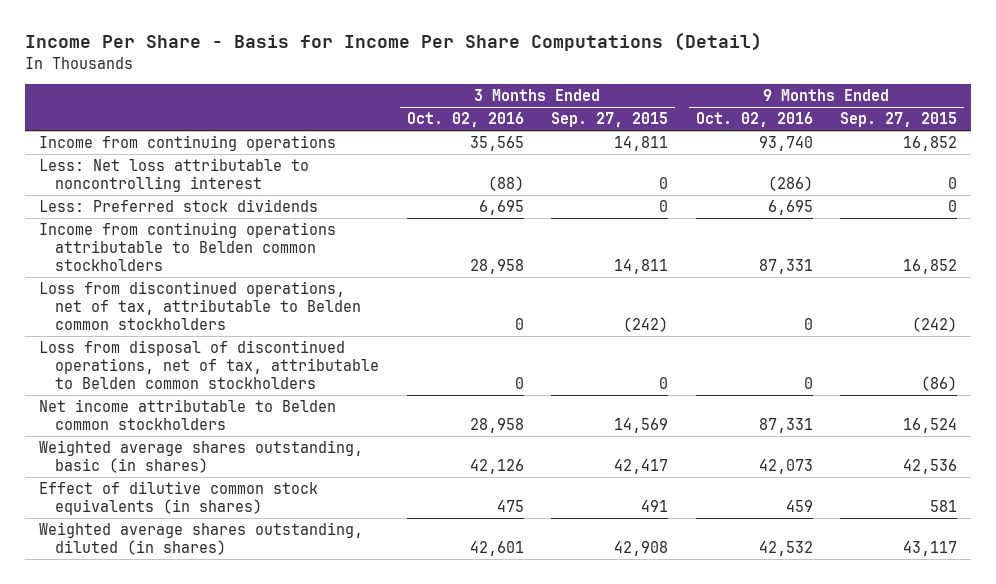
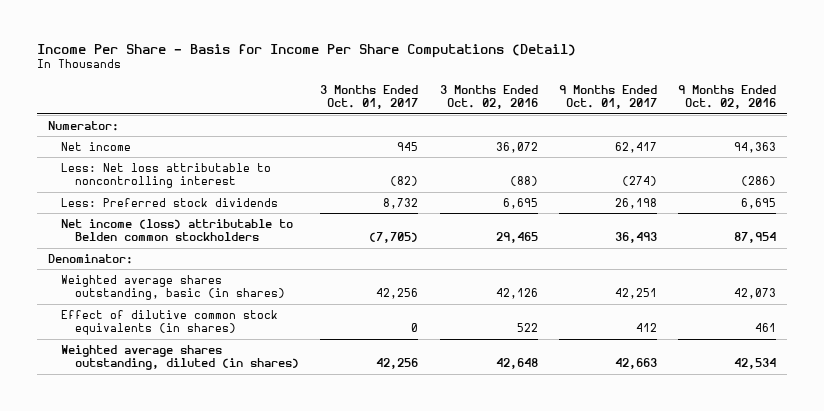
- | 3 Months Ended Oct. 02, 2016 | 3 Months Ended Sep. 27, 2015 | 9 Months Ended Oct. 02, 2016 | 9 Months Ended Sep. 27, 2015
+ | 3 Months Ended Oct. 01, 2017 | 3 Months Ended Oct. 02, 2016 | 9 Months Ended Oct. 01, 2017 | 9 Months Ended Oct. 02, 2016
- Income from continuing operations | 35,565 | 14,811 | 93,740 | 16,852
+ Numerator:
+ Net income | 945 | 36,072 | 62,417 | 94,363
- Income from continuing operations attributable to Belden common stockholders | 28,958 | 14,811 | 87,331 | 16,852
- Loss from discontinued operations, net of tax, attributable to Belden common stockholders | 0 | (242) | 0 | (242)
- Loss from disposal of discontinued operations, net of tax, attributable to Belden common stockholders | 0 | 0 | 0 | (86)
- Net income attributable to Belden common stockholders | 28,958 | 14,569 | 87,331 | 16,524
+ Net income (loss) attributable to Belden common stockholders | (7,705) | 29,465 | 36,493 | 87,954
+ Denominator:
- Effect of dilutive common stock equivalents (in shares) | 475 | 491 | 459 | 581
- Weighted average shares outstanding, diluted (in shares) | 42,601 | 42,908 | 42,532 | 43,117
+ Effect of dilutive common stock equivalents (in shares) | 0 | 522 | 412 | 461
+ Weighted average shares outstanding, diluted (in shares) | 42,256 | 42,648 | 42,663 | 42,534

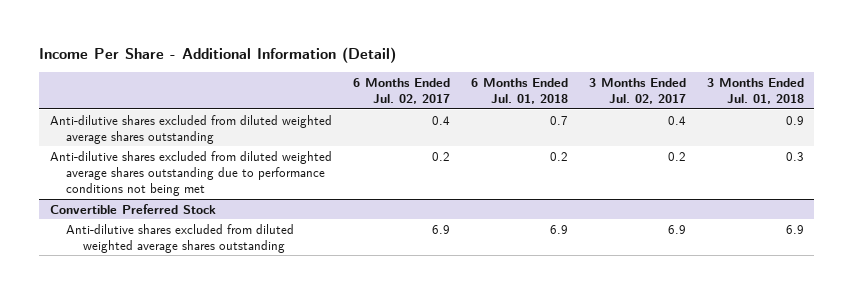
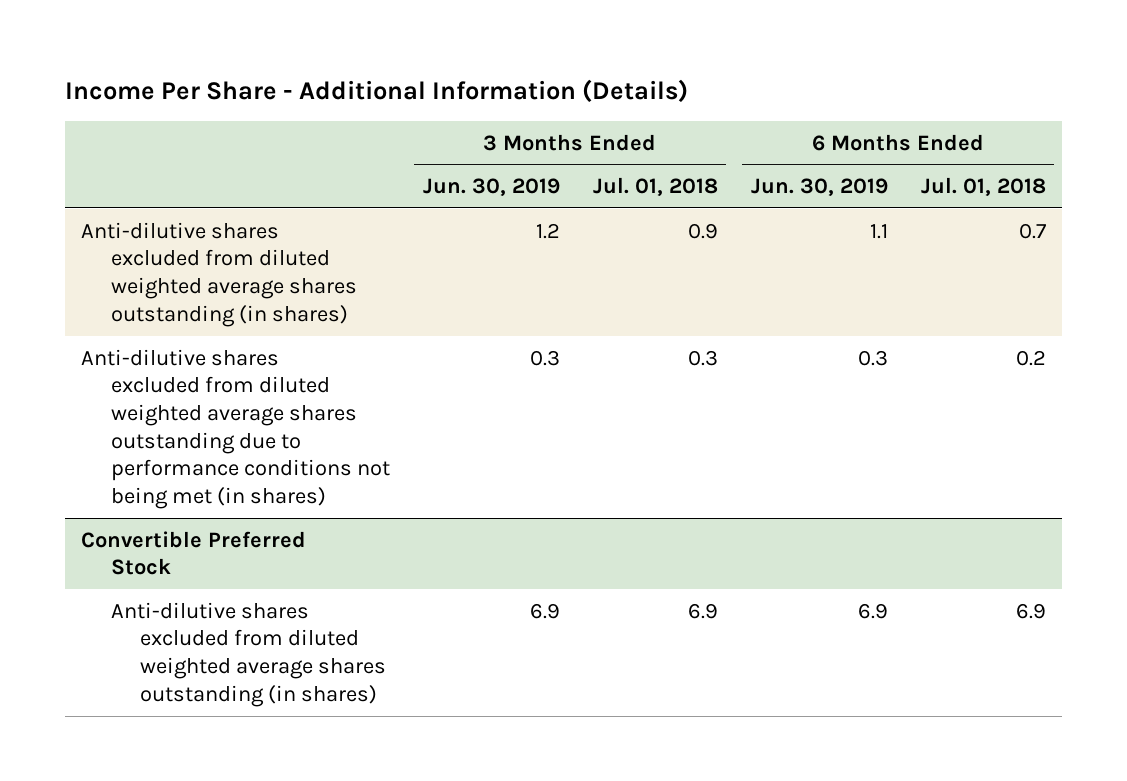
- Income Per Share - Additional Information (Detail)
+ Income Per Share - Additional Information (Details)
- | 6 Months Ended Jul. 02, 2017 | 6 Months Ended Jul. 01, 2018 | 3 Months Ended Jul. 02, 2017 | 3 Months Ended Jul. 01, 2018
+ | 3 Months Ended Jun. 30, 2019 | 3 Months Ended Jul. 01, 2018 | 6 Months Ended Jun. 30, 2019 | 6 Months Ended Jul. 01, 2018
- Anti-dilutive shares excluded from diluted weighted average shares outstanding | 0.4 | 0.7 | 0.4 | 0.9
- Anti-dilutive shares excluded from diluted weighted average shares outstanding due to performance conditions not being met | 0.2 | 0.2 | 0.2 | 0.3
+ Anti-dilutive shares excluded from diluted weighted average shares outstanding (in shares) | 1.2 | 0.9 | 1.1 | 0.7
+ Anti-dilutive shares excluded from diluted weighted average shares outstanding due to performance conditions not being met (in shares) | 0.3 | 0.3 | 0.3 | 0.2
@ Convertible Preferred Stock
- Anti-dilutive shares excluded from diluted weighted average shares outstanding | 6.9 | 6.9 | 6.9 | 6.9
+ Anti-dilutive shares excluded from diluted weighted average shares outstanding (in shares) | 6.9 | 6.9 | 6.9 | 6.9

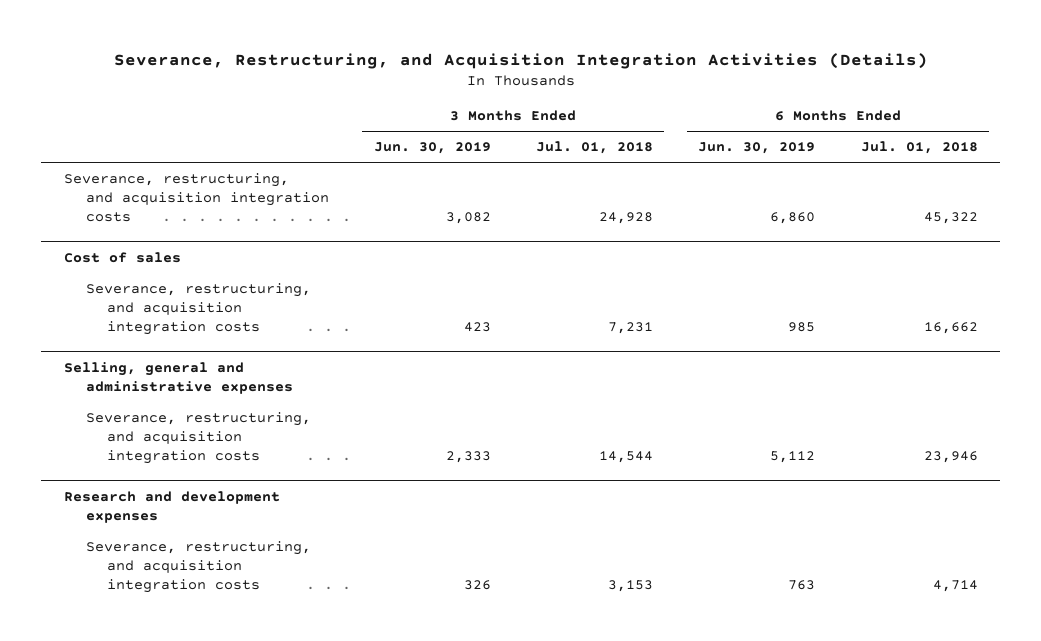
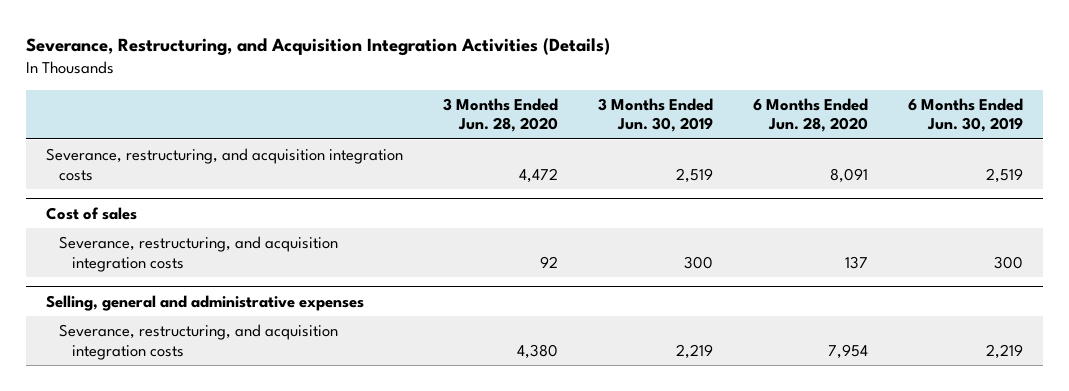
- | 3 Months Ended Jun. 30, 2019 | 3 Months Ended Jul. 01, 2018 | 6 Months Ended Jun. 30, 2019 | 6 Months Ended Jul. 01, 2018
+ | 3 Months Ended Jun. 28, 2020 | 3 Months Ended Jun. 30, 2019 | 6 Months Ended Jun. 28, 2020 | 6 Months Ended Jun. 30, 2019
- Severance, restructuring, and acquisition integration costs | 3,082 | 24,928 | 6,860 | 45,322
+ Severance, restructuring, and acquisition integration costs | 4,472 | 2,519 | 8,091 | 2,519
@ Cost of sales
- Severance, restructuring, and acquisition integration costs | 423 | 7,231 | 985 | 16,662
+ Severance, restructuring, and acquisition integration costs | 92 | 300 | 137 | 300
@ Selling, general and administrative expenses
- Severance, restructuring, and acquisition integration costs | 2,333 | 14,544 | 5,112 | 23,946
- Research and development expenses
- Severance, restructuring, and acquisition integration costs | 326 | 3,153 | 763 | 4,714
@ Selling, general and administrative expenses
+ Severance, restructuring, and acquisition integration costs | 4,380 | 2,219 | 7,954 | 2,219

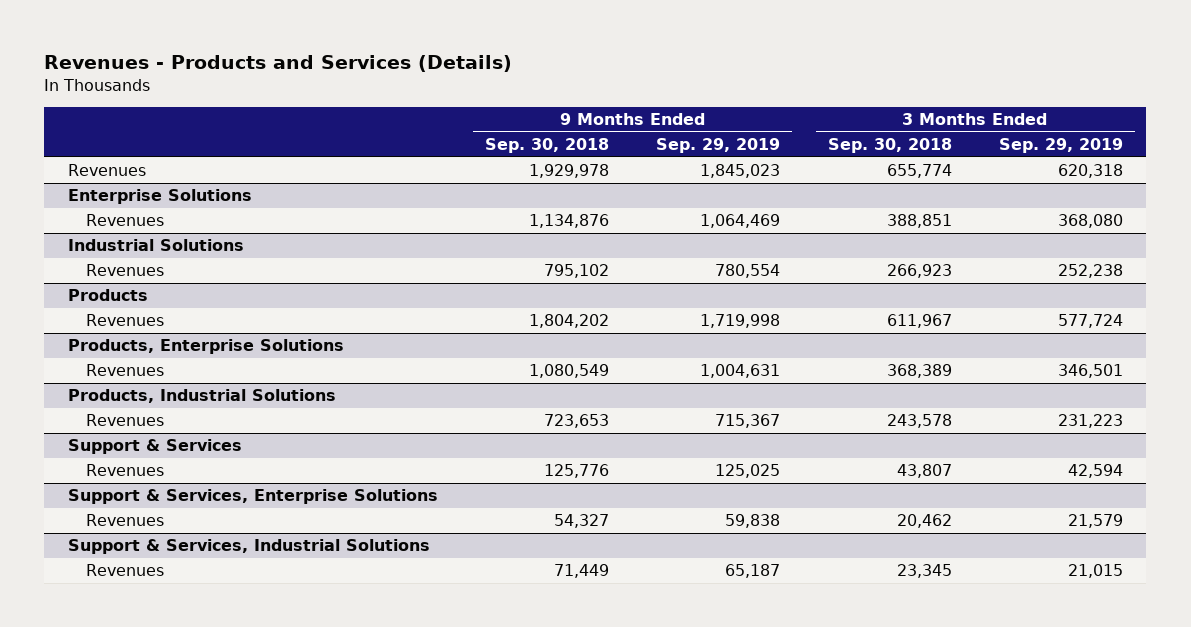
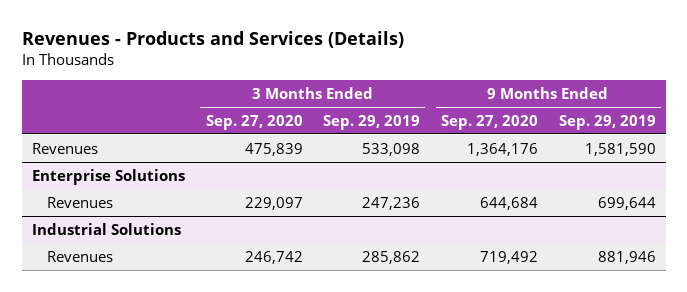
- | 9 Months Ended Sep. 30, 2018 | 9 Months Ended Sep. 29, 2019 | 3 Months Ended Sep. 30, 2018 | 3 Months Ended Sep. 29, 2019
+ | 3 Months Ended Sep. 27, 2020 | 3 Months Ended Sep. 29, 2019 | 9 Months Ended Sep. 27, 2020 | 9 Months Ended Sep. 29, 2019
- Revenues | 1,929,978 | 1,845,023 | 655,774 | 620,318
+ Revenues | 475,839 | 533,098 | 1,364,176 | 1,581,590
@ Enterprise Solutions
- Revenues | 1,134,876 | 1,064,469 | 388,851 | 368,080
+ Revenues | 229,097 | 247,236 | 644,684 | 699,644
@ Industrial Solutions
- Revenues | 795,102 | 780,554 | 266,923 | 252,238
- Products
- Revenues | 1,804,202 | 1,719,998 | 611,967 | 577,724
- Products, Enterprise Solutions
- Revenues | 1,080,549 | 1,004,631 | 368,389 | 346,501
- Products, Industrial Solutions
- Revenues | 723,653 | 715,367 | 243,578 | 231,223
- Support & Services
- Revenues | 125,776 | 125,025 | 43,807 | 42,594
- Support & Services, Enterprise Solutions
- Revenues | 54,327 | 59,838 | 20,462 | 21,579
- Support & Services, Industrial Solutions
- Revenues | 71,449 | 65,187 | 23,345 | 21,015
@ Industrial Solutions
+ Revenues | 246,742 | 285,862 | 719,492 | 881,946

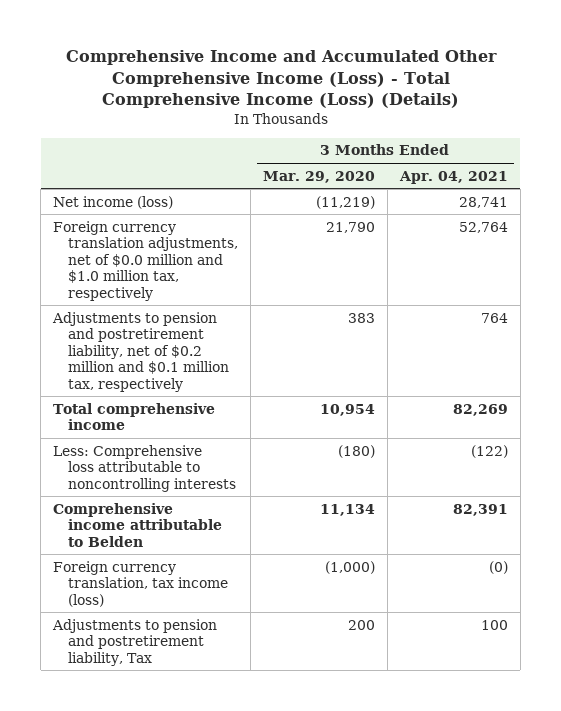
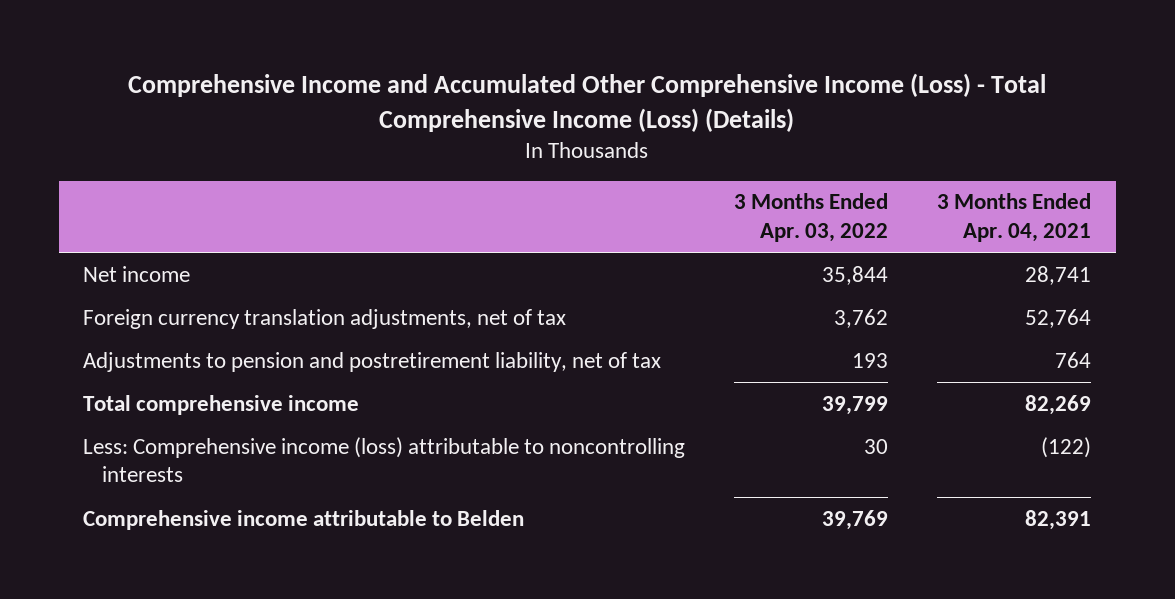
- | 3 Months Ended Mar. 29, 2020 | 3 Months Ended Apr. 04, 2021
+ | 3 Months Ended Apr. 03, 2022 | 3 Months Ended Apr. 04, 2021
- Net income (loss) | (11,219) | 28,741
- Foreign currency translation adjustments, net of $0.0 million and $1.0 million tax, respectively | 21,790 | 52,764
- Adjustments to pension and postretirement liability, net of $0.2 million and $0.1 million tax, respectively | 383 | 764
+ Net income | 35,844 | 28,741
+ Foreign currency translation adjustments, net of tax | 3,762 | 52,764
+ Adjustments to pension and postretirement liability, net of tax | 193 | 764
- Less: Comprehensive loss attributable to noncontrolling interests | (180) | (122)
+ Less: Comprehensive income (loss) attributable to noncontrolling interests | 30 | (122)
- Foreign currency translation, tax income (loss) | (1,000) | (0)
- Adjustments to pension and postretirement liability, Tax | 200 | 100

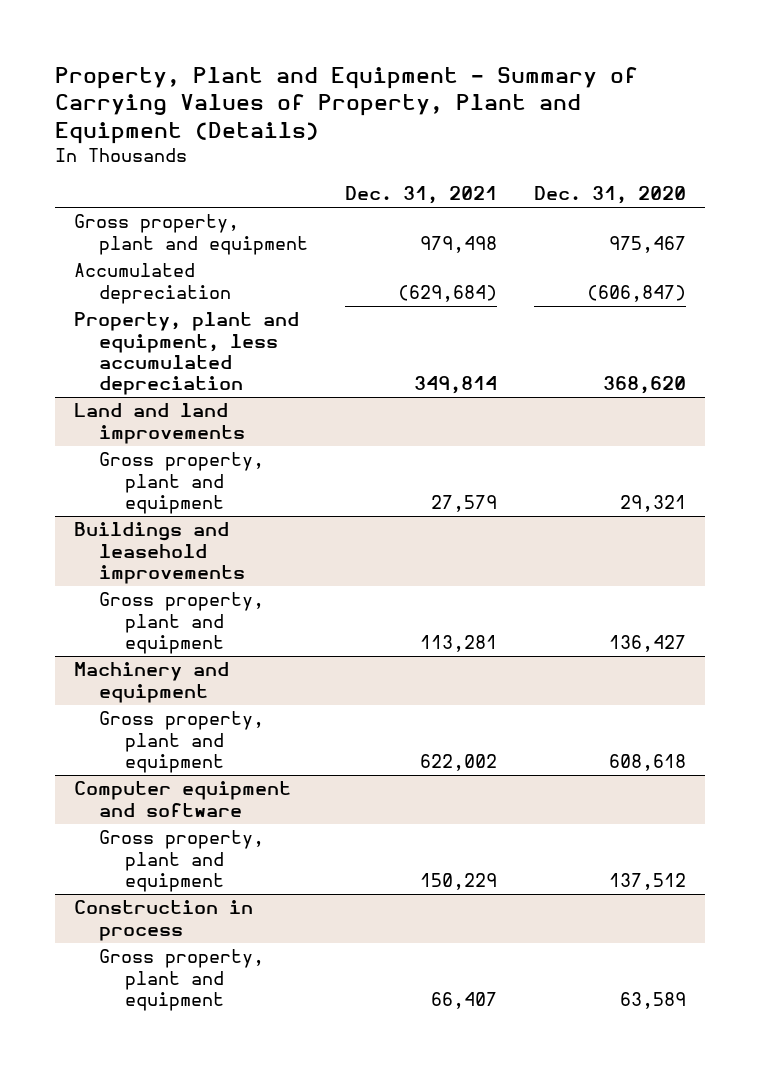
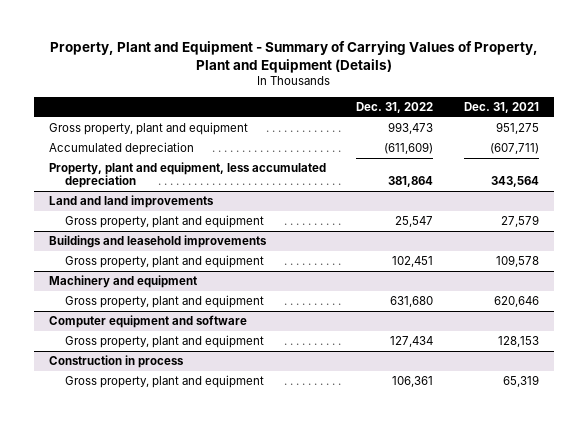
- | Dec. 31, 2021 | Dec. 31, 2020
+ | Dec. 31, 2022 | Dec. 31, 2021
- Gross property, plant and equipment | 979,498 | 975,467
- Accumulated depreciation | (629,684) | (606,847)
- Property, plant and equipment, less accumulated depreciation | 349,814 | 368,620
+ Gross property, plant and equipment | 993,473 | 951,275
+ Accumulated depreciation | (611,609) | (607,711)
+ Property, plant and equipment, less accumulated depreciation | 381,864 | 343,564
@ Buildings and leasehold improvements
- Gross property, plant and equipment | 113,281 | 136,427
+ Gross property, plant and equipment | 102,451 | 109,578
@ Machinery and equipment
- Gross property, plant and equipment | 622,002 | 608,618
+ Gross property, plant and equipment | 631,680 | 620,646
@ Computer equipment and software
- Gross property, plant and equipment | 150,229 | 137,512
+ Gross property, plant and equipment | 127,434 | 128,153
@ Construction in process
- Gross property, plant and equipment | 66,407 | 63,589
+ Gross property, plant and equipment | 106,361 | 65,319

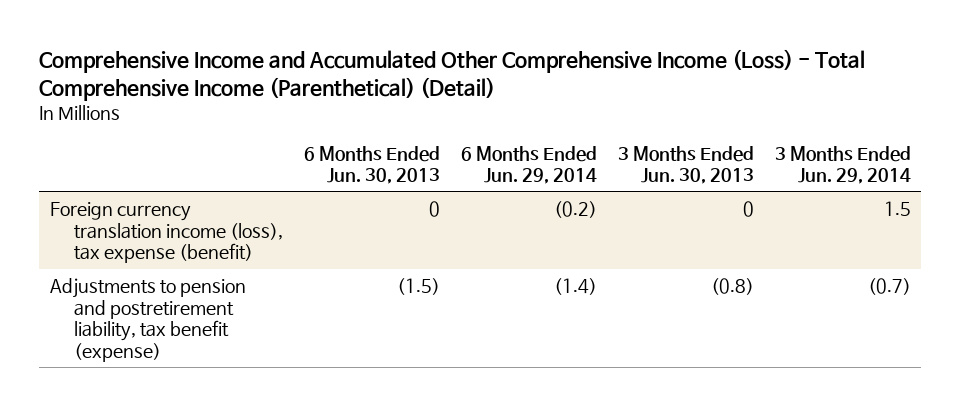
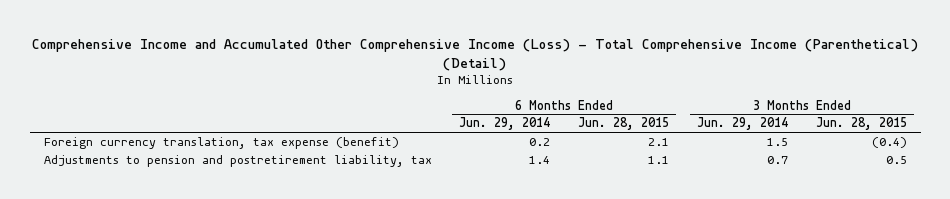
- | 6 Months Ended Jun. 30, 2013 | 6 Months Ended Jun. 29, 2014 | 3 Months Ended Jun. 30, 2013 | 3 Months Ended Jun. 29, 2014
+ | 6 Months Ended Jun. 29, 2014 | 6 Months Ended Jun. 28, 2015 | 3 Months Ended Jun. 29, 2014 | 3 Months Ended Jun. 28, 2015
- Foreign currency translation income (loss), tax expense (benefit) | 0 | (0.2) | 0 | 1.5
- Adjustments to pension and postretirement liability, tax benefit (expense) | (1.5) | (1.4) | (0.8) | (0.7)
+ Foreign currency translation, tax expense (benefit) | 0.2 | 2.1 | 1.5 | (0.4)
+ Adjustments to pension and postretirement liability, tax | 1.4 | 1.1 | 0.7 | 0.5

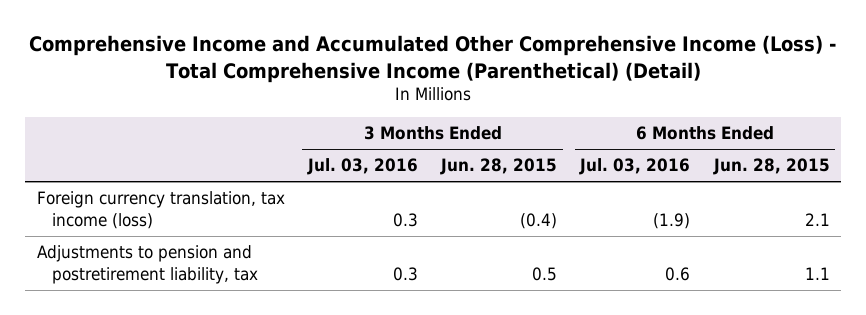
- | 6 Months Ended Jun. 29, 2014 | 6 Months Ended Jun. 28, 2015 | 3 Months Ended Jun. 29, 2014 | 3 Months Ended Jun. 28, 2015
+ | 3 Months Ended Jul. 03, 2016 | 3 Months Ended Jun. 28, 2015 | 6 Months Ended Jul. 03, 2016 | 6 Months Ended Jun. 28, 2015
- Foreign currency translation, tax expense (benefit) | 0.2 | 2.1 | 1.5 | (0.4)
+ Foreign currency translation, tax income (loss) | 0.3 | (0.4) | (1.9) | 2.1

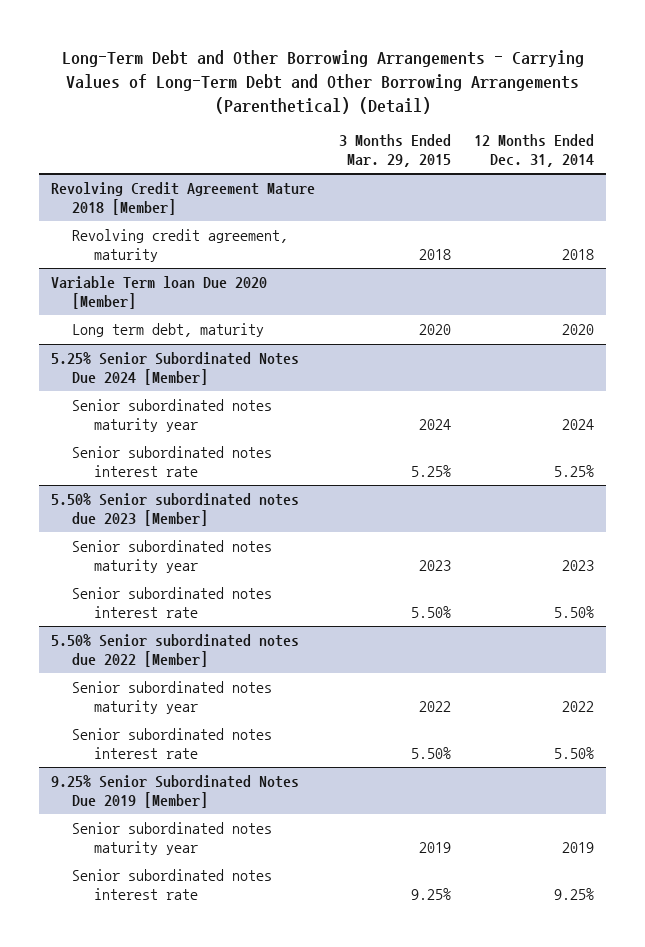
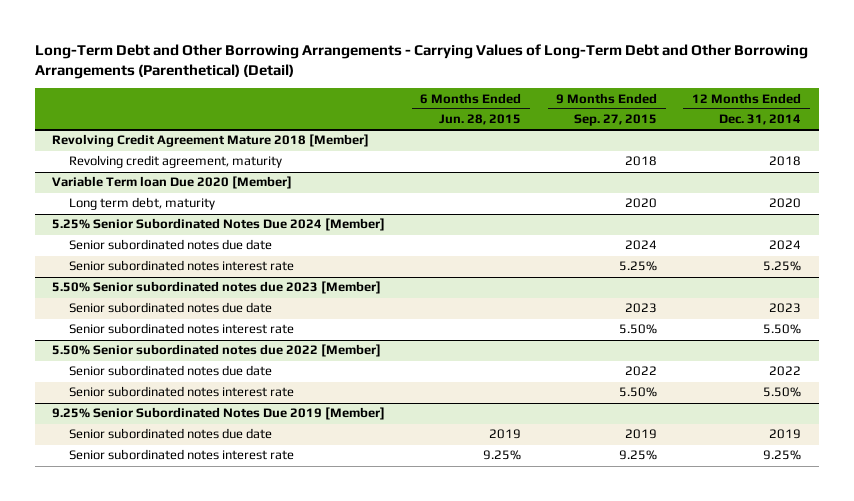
- | 3 Months Ended Mar. 29, 2015 | 12 Months Ended Dec. 31, 2014
+ | 6 Months Ended Jun. 28, 2015 | 9 Months Ended Sep. 27, 2015 | 12 Months Ended Dec. 31, 2014
@ 5.25% Senior Subordinated Notes Due 2024 [Member]
- Senior subordinated notes maturity year | 2024 | 2024
+ Senior subordinated notes due date | | 2024 | 2024
@ 5.50% Senior subordinated notes due 2023 [Member]
- Senior subordinated notes maturity year | 2023 | 2023
+ Senior subordinated notes due date | | 2023 | 2023
@ 5.50% Senior subordinated notes due 2022 [Member]
- Senior subordinated notes maturity year | 2022 | 2022
+ Senior subordinated notes due date | | 2022 | 2022
@ 9.25% Senior Subordinated Notes Due 2019 [Member]
- Senior subordinated notes maturity year | 2019 | 2019
+ Senior subordinated notes due date | 2019 | 2019 | 2019

